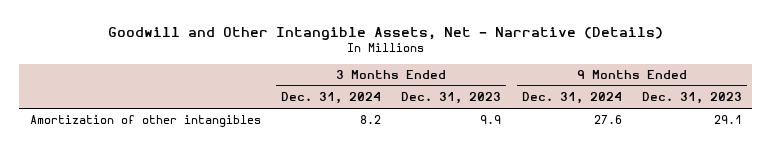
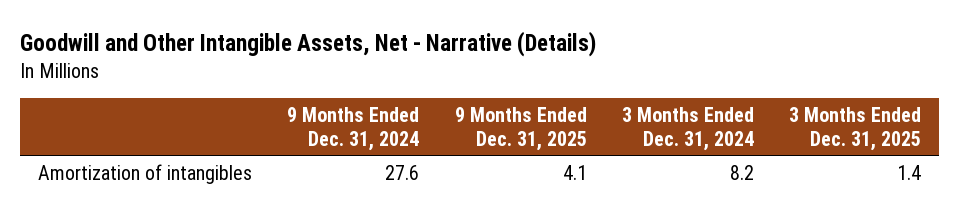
- | 3 Months Ended Dec. 31, 2024 | 3 Months Ended Dec. 31, 2023 | 9 Months Ended Dec. 31, 2024 | 9 Months Ended Dec. 31, 2023
+ | 9 Months Ended Dec. 31, 2024 | 9 Months Ended Dec. 31, 2025 | 3 Months Ended Dec. 31, 2024 | 3 Months Ended Dec. 31, 2025
- Amortization of other intangibles | 8.2 | 9.9 | 27.6 | 29.1
+ Amortization of intangibles | 27.6 | 4.1 | 8.2 | 1.4

